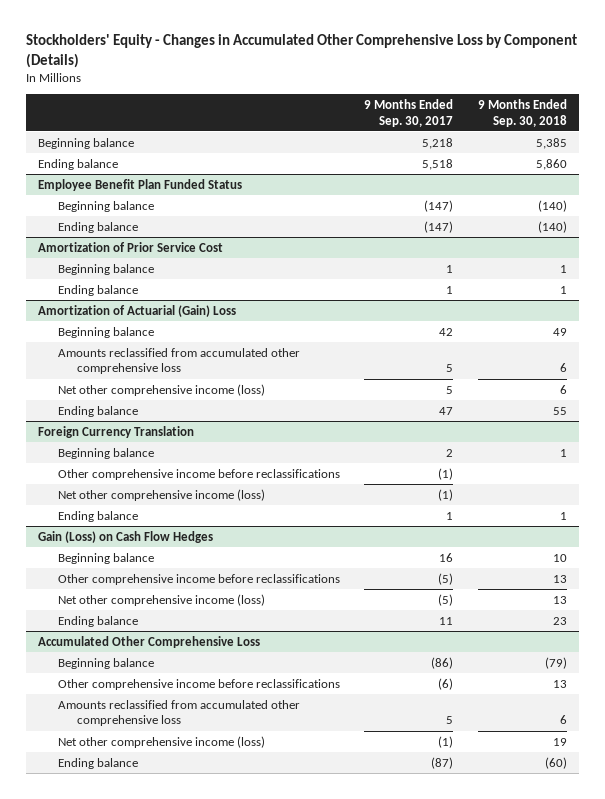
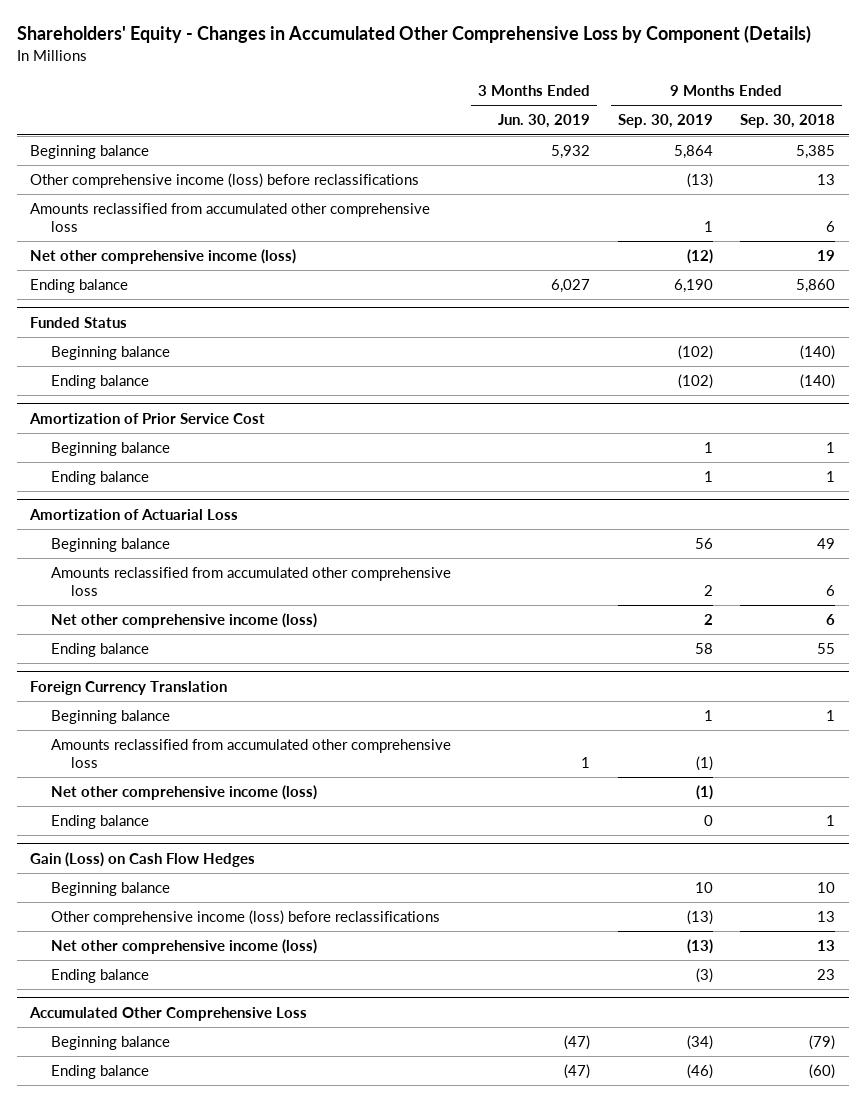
- Stockholders' Equity - Changes in Accumulated Other Comprehensive Loss by Component (Details)
+ Shareholders' Equity - Changes in Accumulated Other Comprehensive Loss by Component (Details)
- | 9 Months Ended Sep. 30, 2017 | 9 Months Ended Sep. 30, 2018
+ | 3 Months Ended Jun. 30, 2019 | 9 Months Ended Sep. 30, 2019 | 9 Months Ended Sep. 30, 2018
+ Other comprehensive income (loss) before reclassifications | | (13) | 13
+ Amounts reclassified from accumulated other comprehensive loss | | 1 | 6
+ Net other comprehensive income (loss) | | (12) | 19
- Employee Benefit Plan Funded Status
+ Funded Status
- Amortization of Actuarial (Gain) Loss
+ Amortization of Actuarial Loss
@ Foreign Currency Translation
- Other comprehensive income before reclassifications | (1) |
+ Amounts reclassified from accumulated other comprehensive loss | 1 | (1) |
@ Gain (Loss) on Cash Flow Hedges
- Other comprehensive income before reclassifications | (5) | 13
+ Other comprehensive income (loss) before reclassifications | | (13) | 13
@ Accumulated Other Comprehensive Loss
- Other comprehensive income before reclassifications | (6) | 13
- Amounts reclassified from accumulated other comprehensive loss | 5 | 6
- Net other comprehensive income (loss) | (1) | 19

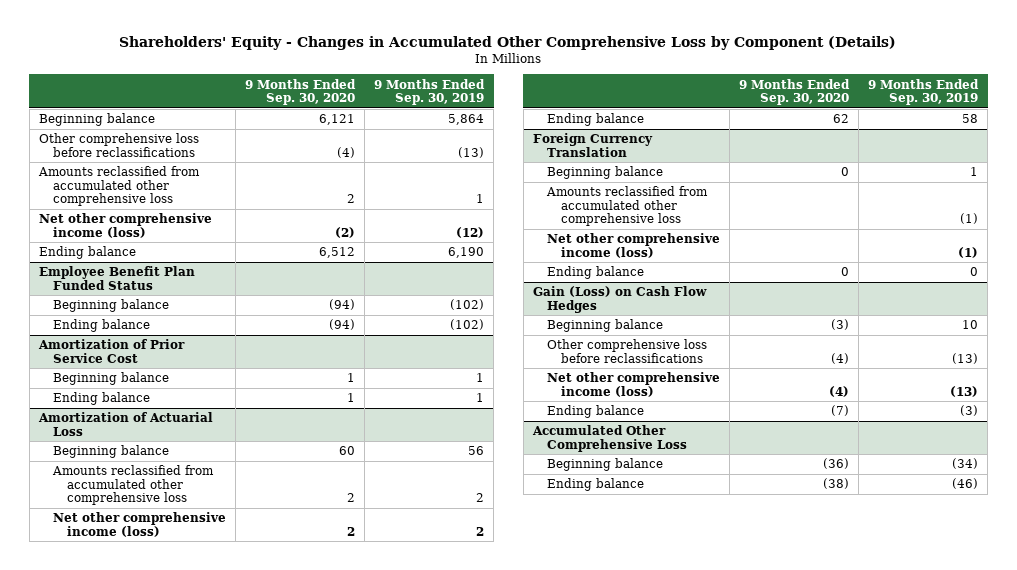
- | 3 Months Ended Jun. 30, 2019 | 9 Months Ended Sep. 30, 2019 | 9 Months Ended Sep. 30, 2018
+ | 9 Months Ended Sep. 30, 2020 | 9 Months Ended Sep. 30, 2019
- Other comprehensive income (loss) before reclassifications | | (13) | 13
+ Other comprehensive loss before reclassifications | (4) | (13)
- Funded Status
+ Employee Benefit Plan Funded Status
@ Gain (Loss) on Cash Flow Hedges
- Other comprehensive income (loss) before reclassifications | | (13) | 13
+ Other comprehensive loss before reclassifications | (4) | (13)

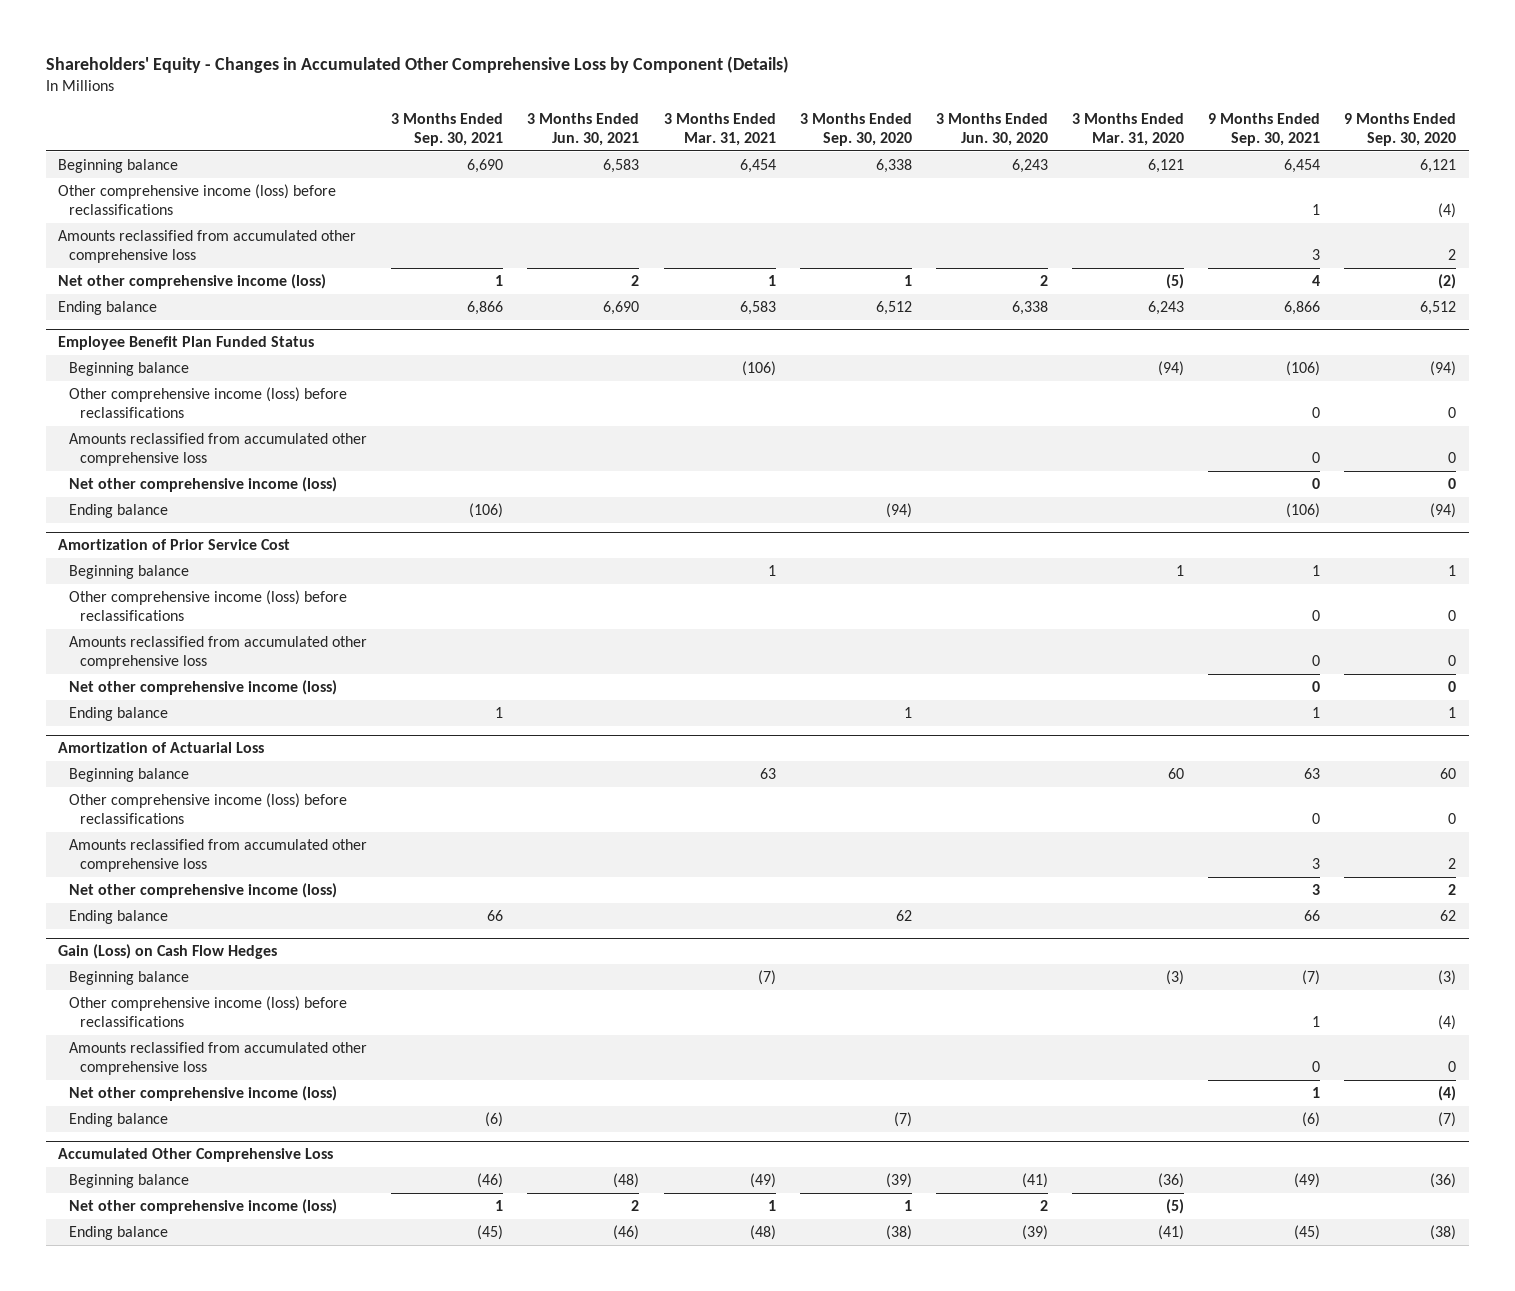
- | 9 Months Ended Sep. 30, 2020 | 9 Months Ended Sep. 30, 2019
+ | 3 Months Ended Sep. 30, 2021 | 3 Months Ended Jun. 30, 2021 | 3 Months Ended Mar. 31, 2021 | 3 Months Ended Sep. 30, 2020 | 3 Months Ended Jun. 30, 2020 | 3 Months Ended Mar. 31, 2020 | 9 Months Ended Sep. 30, 2021 | 9 Months Ended Sep. 30, 2020
- Other comprehensive loss before reclassifications | (4) | (13)
+ Other comprehensive income (loss) before reclassifications | | | | | | | 1 | (4)
@ Employee Benefit Plan Funded Status
+ Other comprehensive income (loss) before reclassifications | | | | | | | 0 | 0
+ Amounts reclassified from accumulated other comprehensive loss | | | | | | | 0 | 0
+ Net other comprehensive income (loss) | | | | | | | 0 | 0
@ Amortization of Prior Service Cost
+ Other comprehensive income (loss) before reclassifications | | | | | | | 0 | 0
+ Amounts reclassified from accumulated other comprehensive loss | | | | | | | 0 | 0
+ Net other comprehensive income (loss) | | | | | | | 0 | 0
@ Amortization of Actuarial Loss
+ Other comprehensive income (loss) before reclassifications | | | | | | | 0 | 0
- Foreign Currency Translation
- Beginning balance | 0 | 1
- Amounts reclassified from accumulated other comprehensive loss | | (1)
- Net other comprehensive income (loss) | | (1)
- Ending balance | 0 | 0
@ Gain (Loss) on Cash Flow Hedges
- Other comprehensive loss before reclassifications | (4) | (13)
+ Other comprehensive income (loss) before reclassifications | | | | | | | 1 | (4)
+ Amounts reclassified from accumulated other comprehensive loss | | | | | | | 0 | 0
@ Accumulated Other Comprehensive Loss
+ Net other comprehensive income (loss) | 1 | 2 | 1 | 1 | 2 | (5) | |

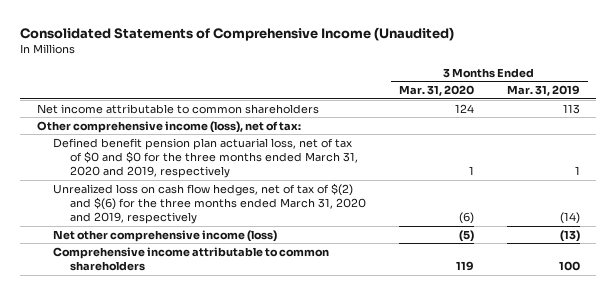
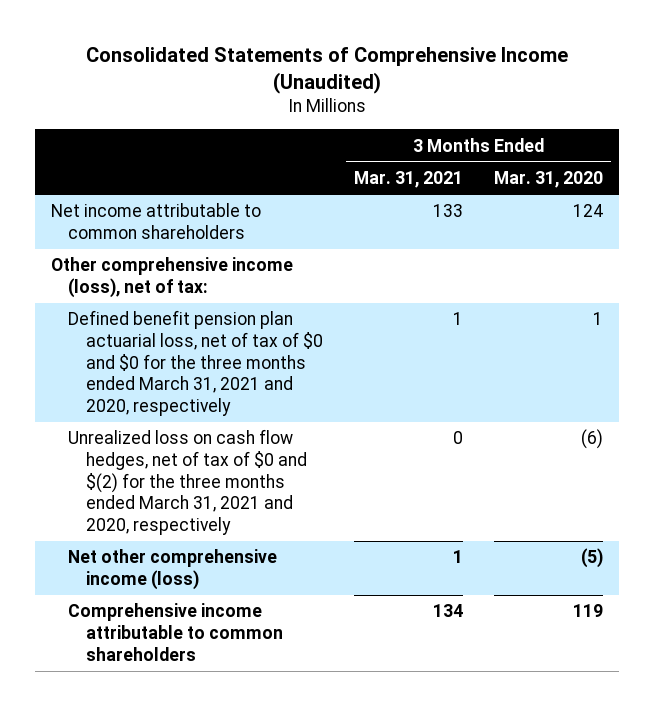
- | 3 Months Ended Mar. 31, 2020 | 3 Months Ended Mar. 31, 2019
+ | 3 Months Ended Mar. 31, 2021 | 3 Months Ended Mar. 31, 2020
- Defined benefit pension plan actuarial loss, net of tax of $0 and $0 for the three months ended March 31, 2020 and 2019, respectively | 1 | 1
- Unrealized loss on cash flow hedges, net of tax of $(2) and $(6) for the three months ended March 31, 2020 and 2019, respectively | (6) | (14)
+ Defined benefit pension plan actuarial loss, net of tax of $0 and $0 for the three months ended March 31, 2021 and 2020, respectively | 1 | 1
+ Unrealized loss on cash flow hedges, net of tax of $0 and $(2) for the three months ended March 31, 2021 and 2020, respectively | 0 | (6)

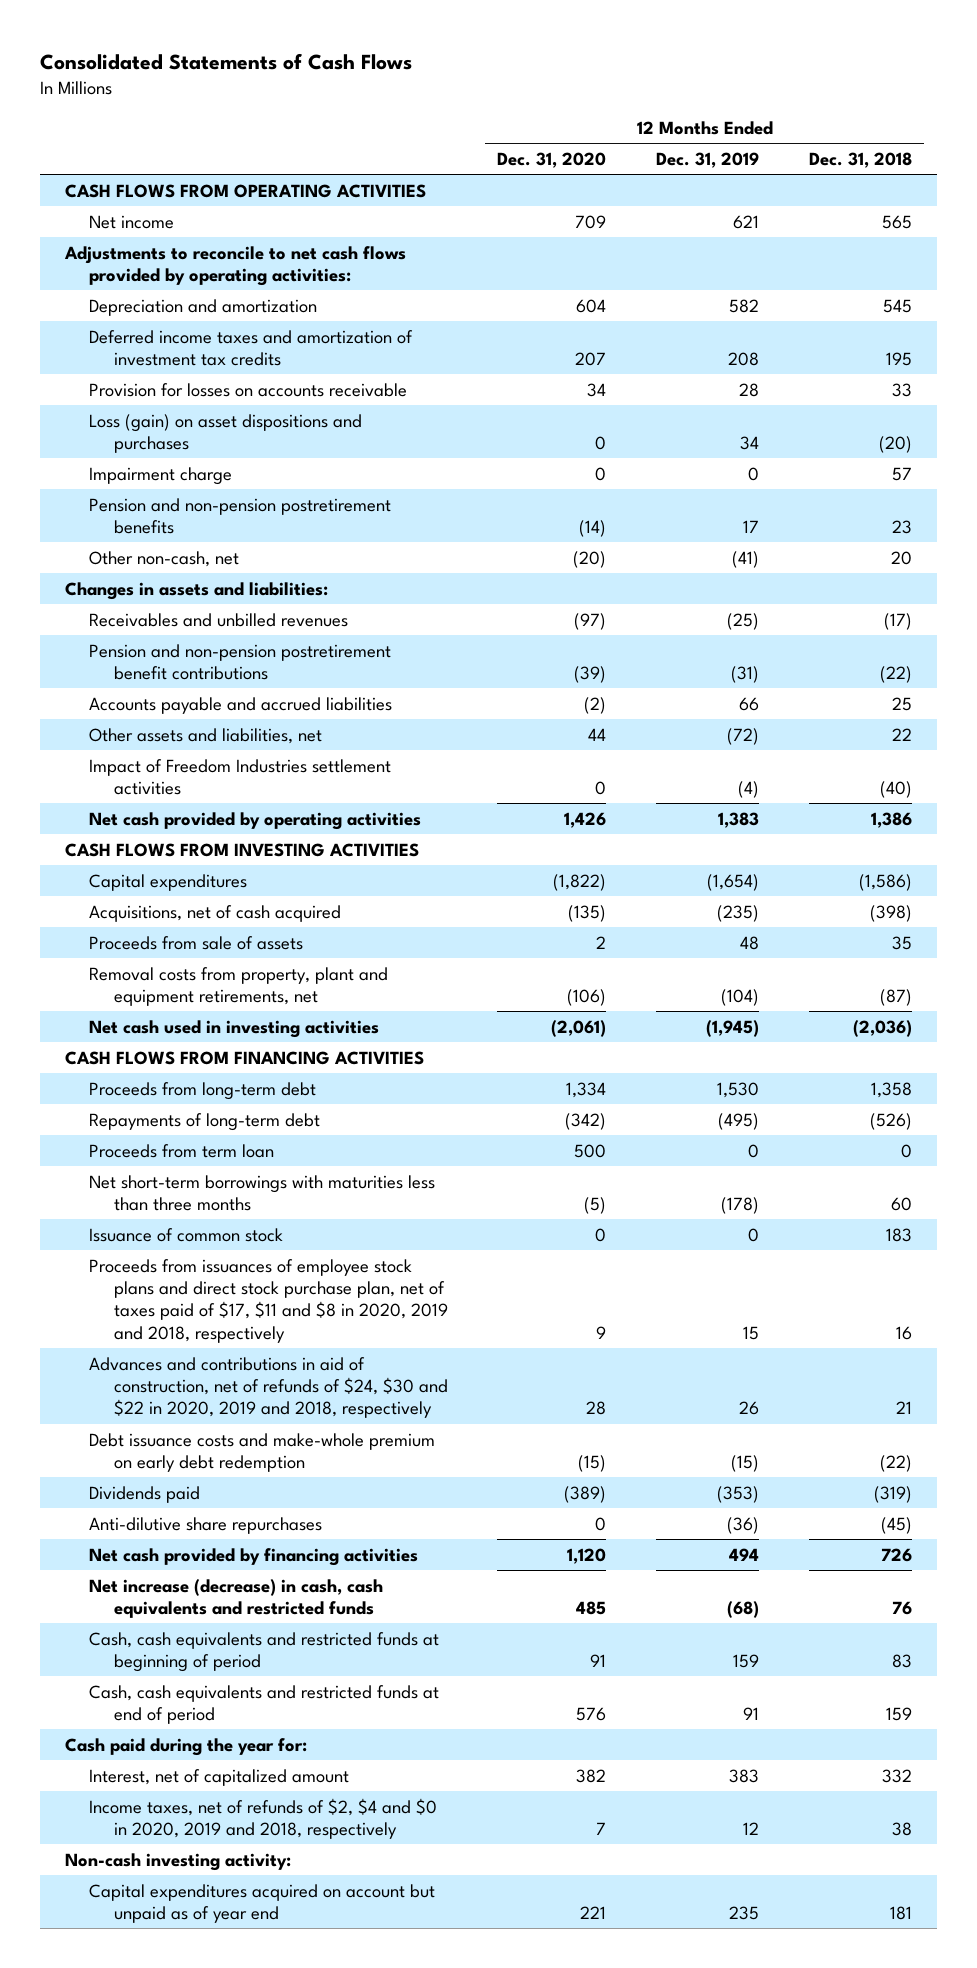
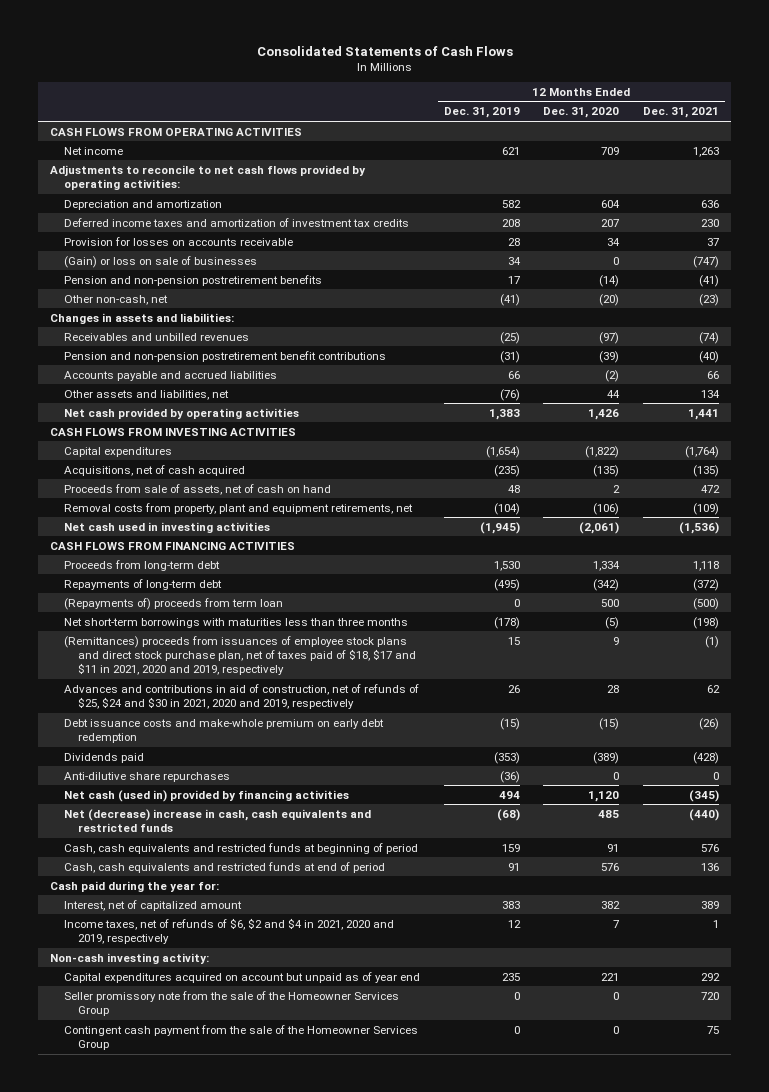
- | 12 Months Ended Dec. 31, 2020 | 12 Months Ended Dec. 31, 2019 | 12 Months Ended Dec. 31, 2018
+ | 12 Months Ended Dec. 31, 2019 | 12 Months Ended Dec. 31, 2020 | 12 Months Ended Dec. 31, 2021
- Loss (gain) on asset dispositions and purchases | 0 | 34 | (20)
- Impairment charge | 0 | 0 | 57
+ (Gain) or loss on sale of businesses | 34 | 0 | (747)
- Other assets and liabilities, net | 44 | (72) | 22
- Impact of Freedom Industries settlement activities | 0 | (4) | (40)
+ Other assets and liabilities, net | (76) | 44 | 134
- Proceeds from sale of assets | 2 | 48 | 35
+ Proceeds from sale of assets, net of cash on hand | 48 | 2 | 472
- Proceeds from term loan | 500 | 0 | 0
+ (Repayments of) proceeds from term loan | 0 | 500 | (500)
- Issuance of common stock | 0 | 0 | 183
- Proceeds from issuances of employee stock plans and direct stock purchase plan, net of taxes paid of $17, $11 and $8 in 2020, 2019 and 2018, respectively | 9 | 15 | 16
- Advances and contributions in aid of construction, net of refunds of $24, $30 and $22 in 2020, 2019 and 2018, respectively | 28 | 26 | 21
+ (Remittances) proceeds from issuances of employee stock plans and direct stock purchase plan, net of taxes paid of $18, $17 and $11 in 2021, 2020 and 2019, respectively | 15 | 9 | (1)
+ Advances and contributions in aid of construction, net of refunds of $25, $24 and $30 in 2021, 2020 and 2019, respectively | 26 | 28 | 62
- Net cash provided by financing activities | 1,120 | 494 | 726
- Net increase (decrease) in cash, cash equivalents and restricted funds | 485 | (68) | 76
+ Net cash (used in) provided by financing activities | 494 | 1,120 | (345)
+ Net (decrease) increase in cash, cash equivalents and restricted funds | (68) | 485 | (440)
- Income taxes, net of refunds of $2, $4 and $0 in 2020, 2019 and 2018, respectively | 7 | 12 | 38
+ Income taxes, net of refunds of $6, $2 and $4 in 2021, 2020 and 2019, respectively | 12 | 7 | 1
+ Seller promissory note from the sale of the Homeowner Services Group | 0 | 0 | 720
+ Contingent cash payment from the sale of the Homeowner Services Group | 0 | 0 | 75

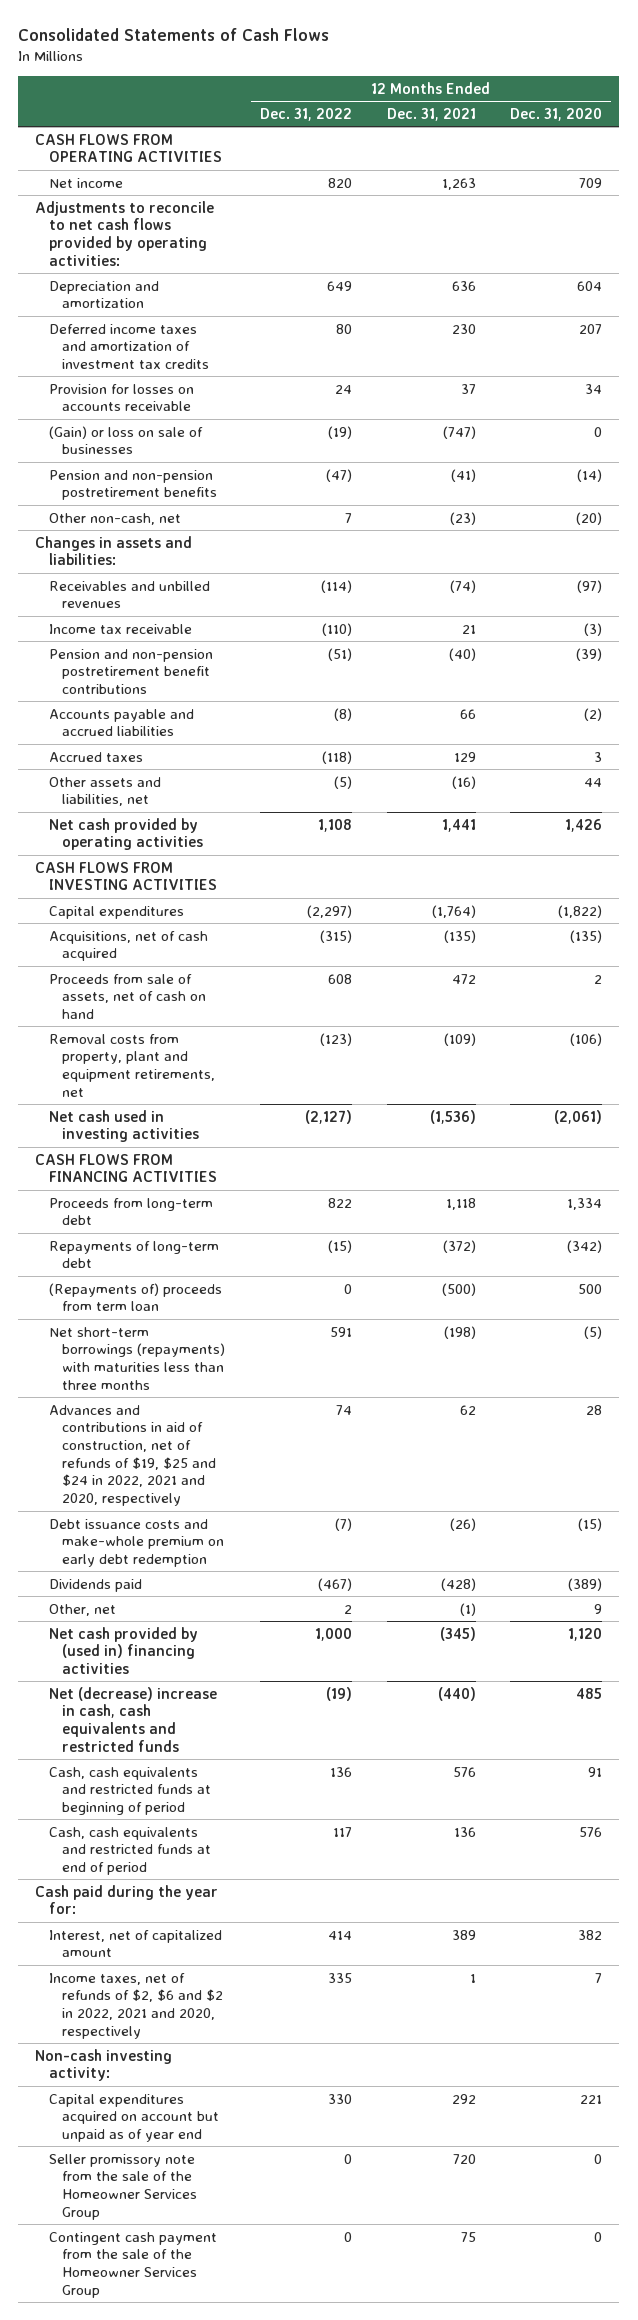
- | 12 Months Ended Dec. 31, 2019 | 12 Months Ended Dec. 31, 2020 | 12 Months Ended Dec. 31, 2021
+ | 12 Months Ended Dec. 31, 2022 | 12 Months Ended Dec. 31, 2021 | 12 Months Ended Dec. 31, 2020
+ Income tax receivable | (110) | 21 | (3)
- Other assets and liabilities, net | (76) | 44 | 134
+ Accrued taxes | (118) | 129 | 3
+ Other assets and liabilities, net | (5) | (16) | 44
- Net short-term borrowings with maturities less than three months | (178) | (5) | (198)
- (Remittances) proceeds from issuances of employee stock plans and direct stock purchase plan, net of taxes paid of $18, $17 and $11 in 2021, 2020 and 2019, respectively | 15 | 9 | (1)
- Advances and contributions in aid of construction, net of refunds of $25, $24 and $30 in 2021, 2020 and 2019, respectively | 26 | 28 | 62
+ Net short-term borrowings (repayments) with maturities less than three months | 591 | (198) | (5)
+ Advances and contributions in aid of construction, net of refunds of $19, $25 and $24 in 2022, 2021 and 2020, respectively | 74 | 62 | 28
- Anti-dilutive share repurchases | (36) | 0 | 0
- Net cash (used in) provided by financing activities | 494 | 1,120 | (345)
+ Other, net | 2 | (1) | 9
+ Net cash provided by (used in) financing activities | 1,000 | (345) | 1,120
- Income taxes, net of refunds of $6, $2 and $4 in 2021, 2020 and 2019, respectively | 12 | 7 | 1
+ Income taxes, net of refunds of $2, $6 and $2 in 2022, 2021 and 2020, respectively | 335 | 1 | 7

